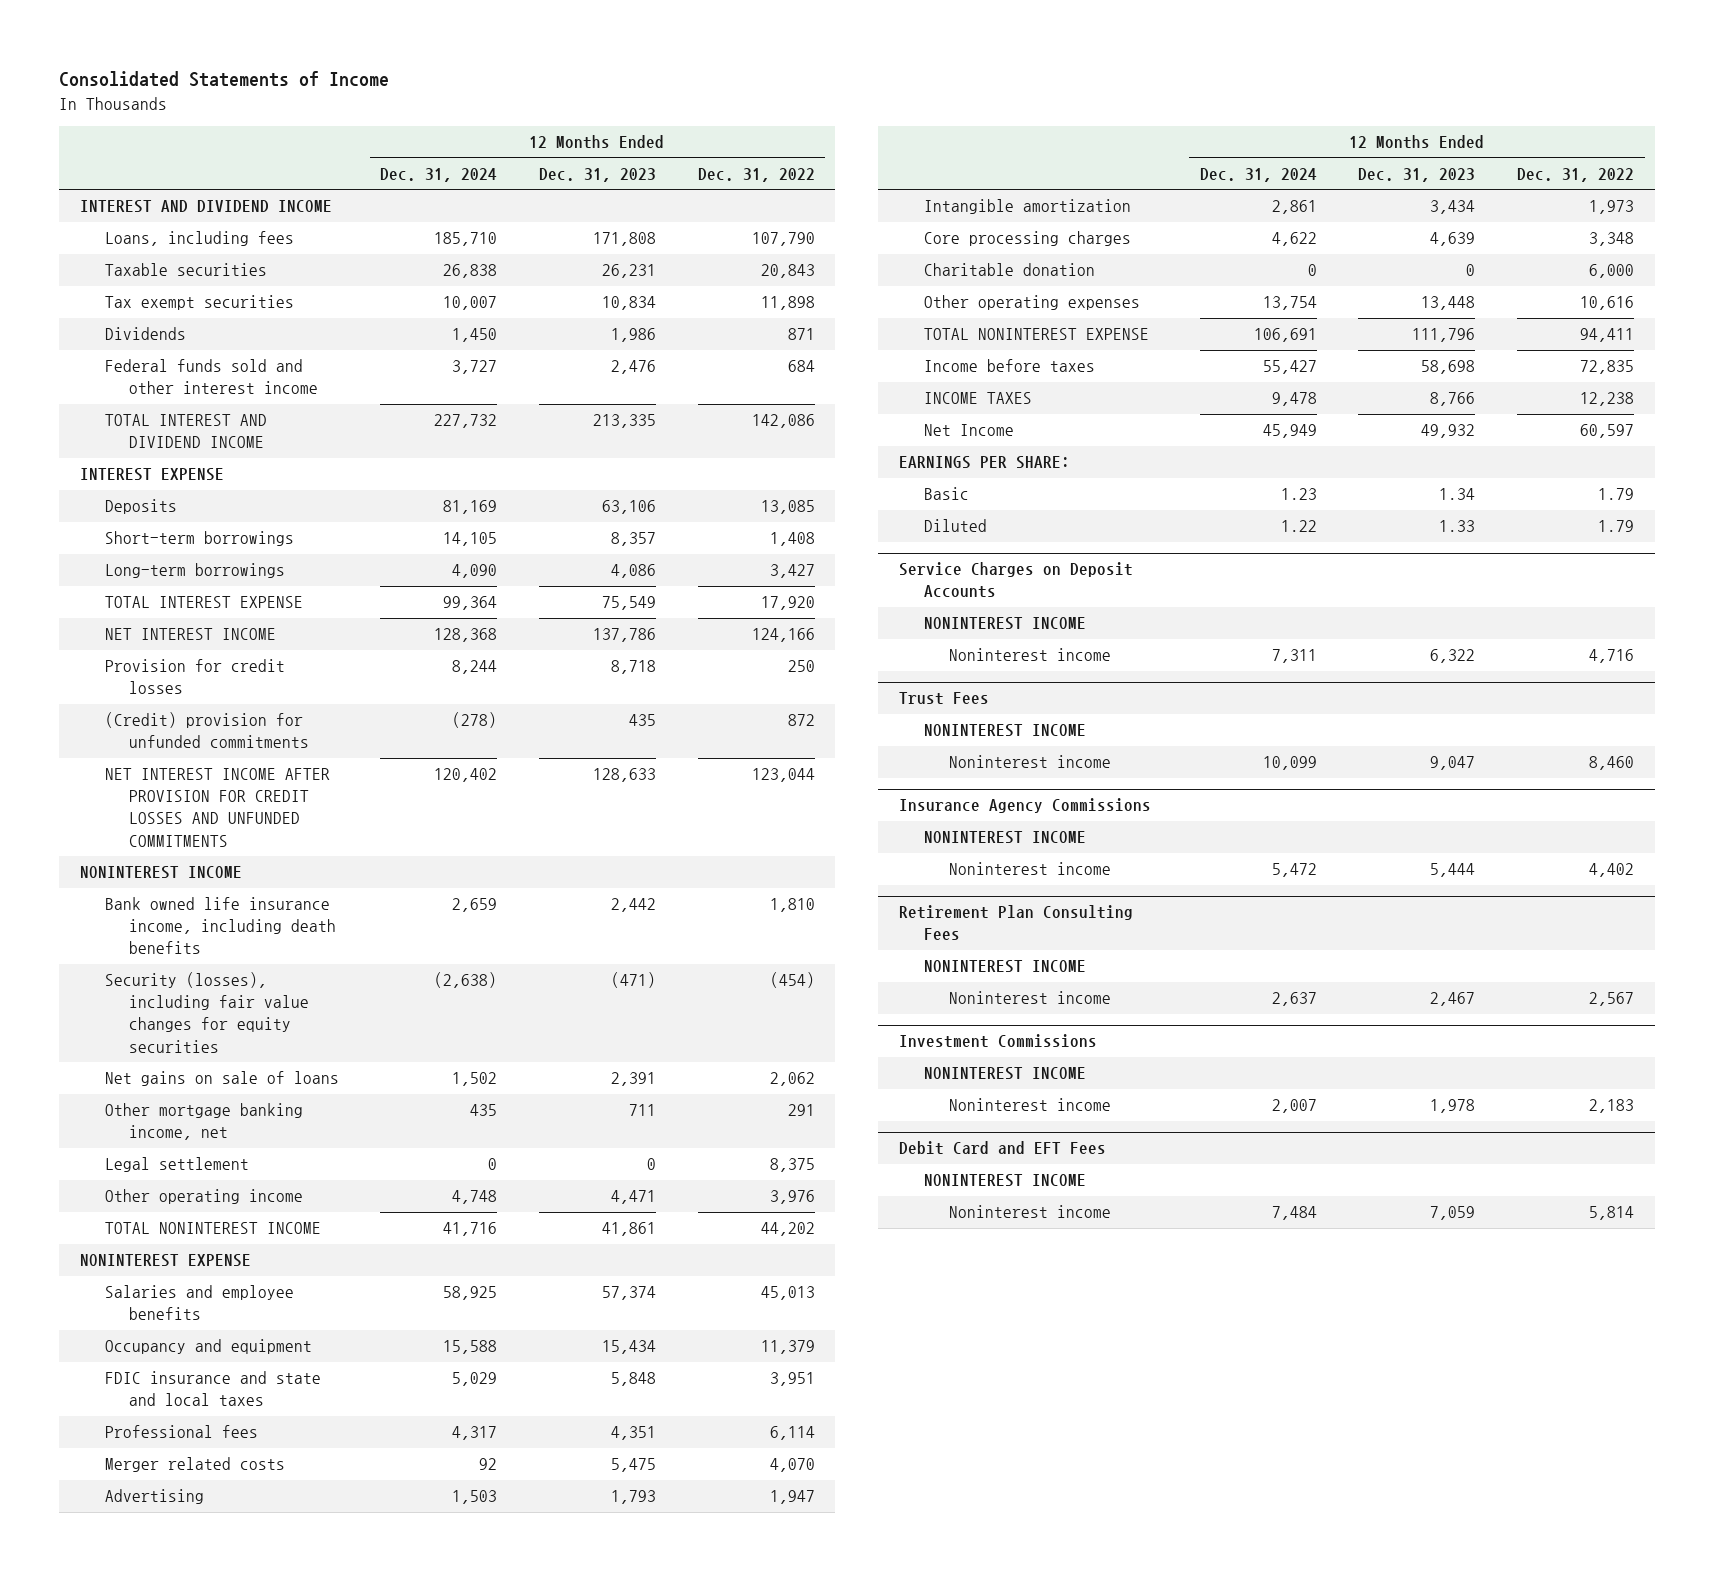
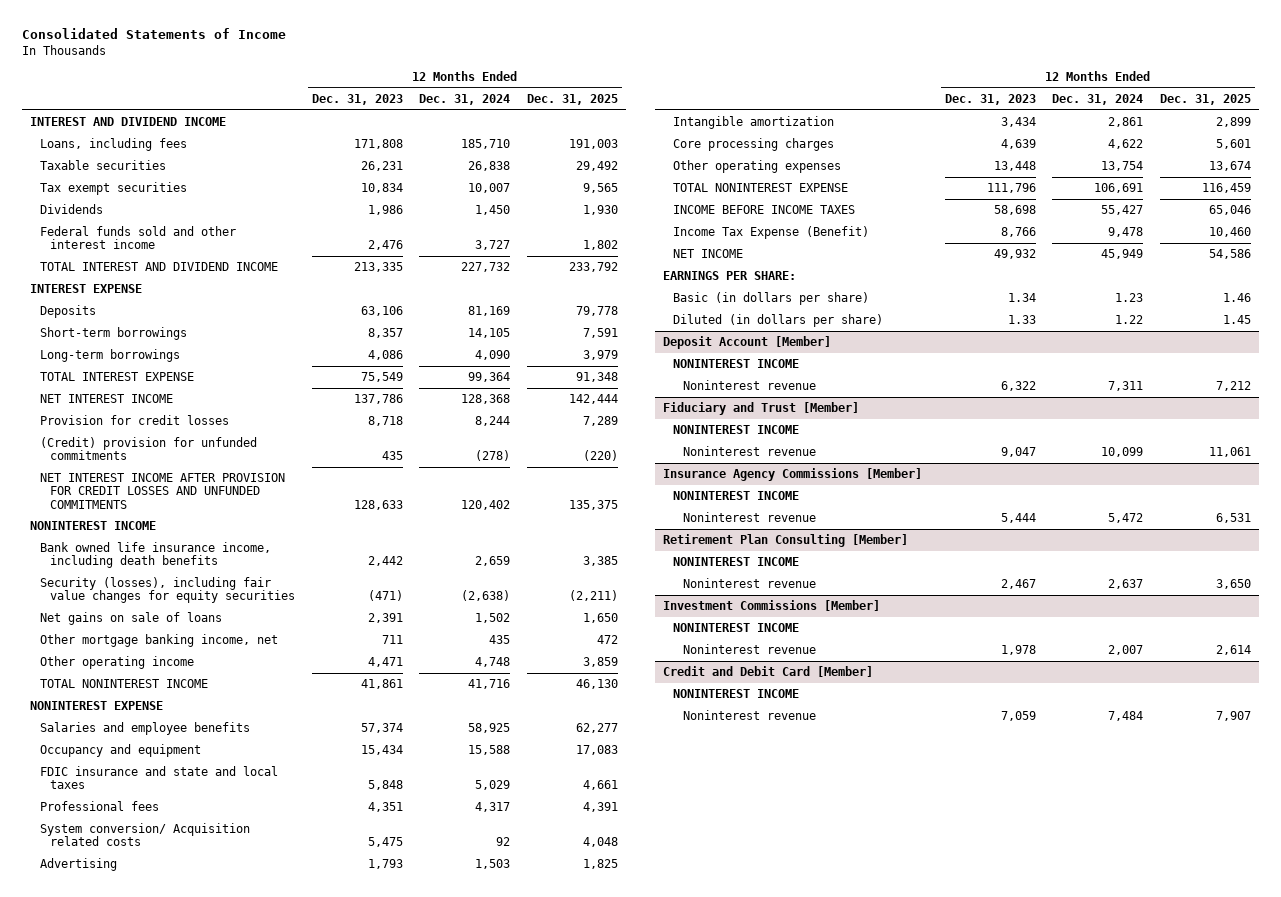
- | 12 Months Ended Dec. 31, 2024 | 12 Months Ended Dec. 31, 2023 | 12 Months Ended Dec. 31, 2022
+ | 12 Months Ended Dec. 31, 2023 | 12 Months Ended Dec. 31, 2024 | 12 Months Ended Dec. 31, 2025
- Legal settlement | 0 | 0 | 8,375
- Merger related costs | 92 | 5,475 | 4,070
+ System conversion/ Acquisition related costs | 5,475 | 92 | 4,048
- Charitable donation | 0 | 0 | 6,000
- Income before taxes | 55,427 | 58,698 | 72,835
- INCOME TAXES | 9,478 | 8,766 | 12,238
- Net Income | 45,949 | 49,932 | 60,597
+ INCOME BEFORE INCOME TAXES | 58,698 | 55,427 | 65,046
+ Income Tax Expense (Benefit) | 8,766 | 9,478 | 10,460
+ NET INCOME | 49,932 | 45,949 | 54,586
- Basic | 1.23 | 1.34 | 1.79
- Diluted | 1.22 | 1.33 | 1.79
- Service Charges on Deposit Accounts
+ Basic (in dollars per share) | 1.34 | 1.23 | 1.46
+ Diluted (in dollars per share) | 1.33 | 1.22 | 1.45
+ Deposit Account [Member]
- Noninterest income | 7,311 | 6,322 | 4,716
- Trust Fees
+ Noninterest revenue | 6,322 | 7,311 | 7,212
+ Fiduciary and Trust [Member]
- Noninterest income | 10,099 | 9,047 | 8,460
- Insurance Agency Commissions
+ Noninterest revenue | 9,047 | 10,099 | 11,061
+ Insurance Agency Commissions [Member]
- Noninterest income | 5,472 | 5,444 | 4,402
- Retirement Plan Consulting Fees
+ Noninterest revenue | 5,444 | 5,472 | 6,531
+ Retirement Plan Consulting [Member]
- Noninterest income | 2,637 | 2,467 | 2,567
- Investment Commissions
+ Noninterest revenue | 2,467 | 2,637 | 3,650
+ Investment Commissions [Member]
- Noninterest income | 2,007 | 1,978 | 2,183
- Debit Card and EFT Fees
+ Noninterest revenue | 1,978 | 2,007 | 2,614
+ Credit and Debit Card [Member]
- Noninterest income | 7,484 | 7,059 | 5,814
+ Noninterest revenue | 7,059 | 7,484 | 7,907

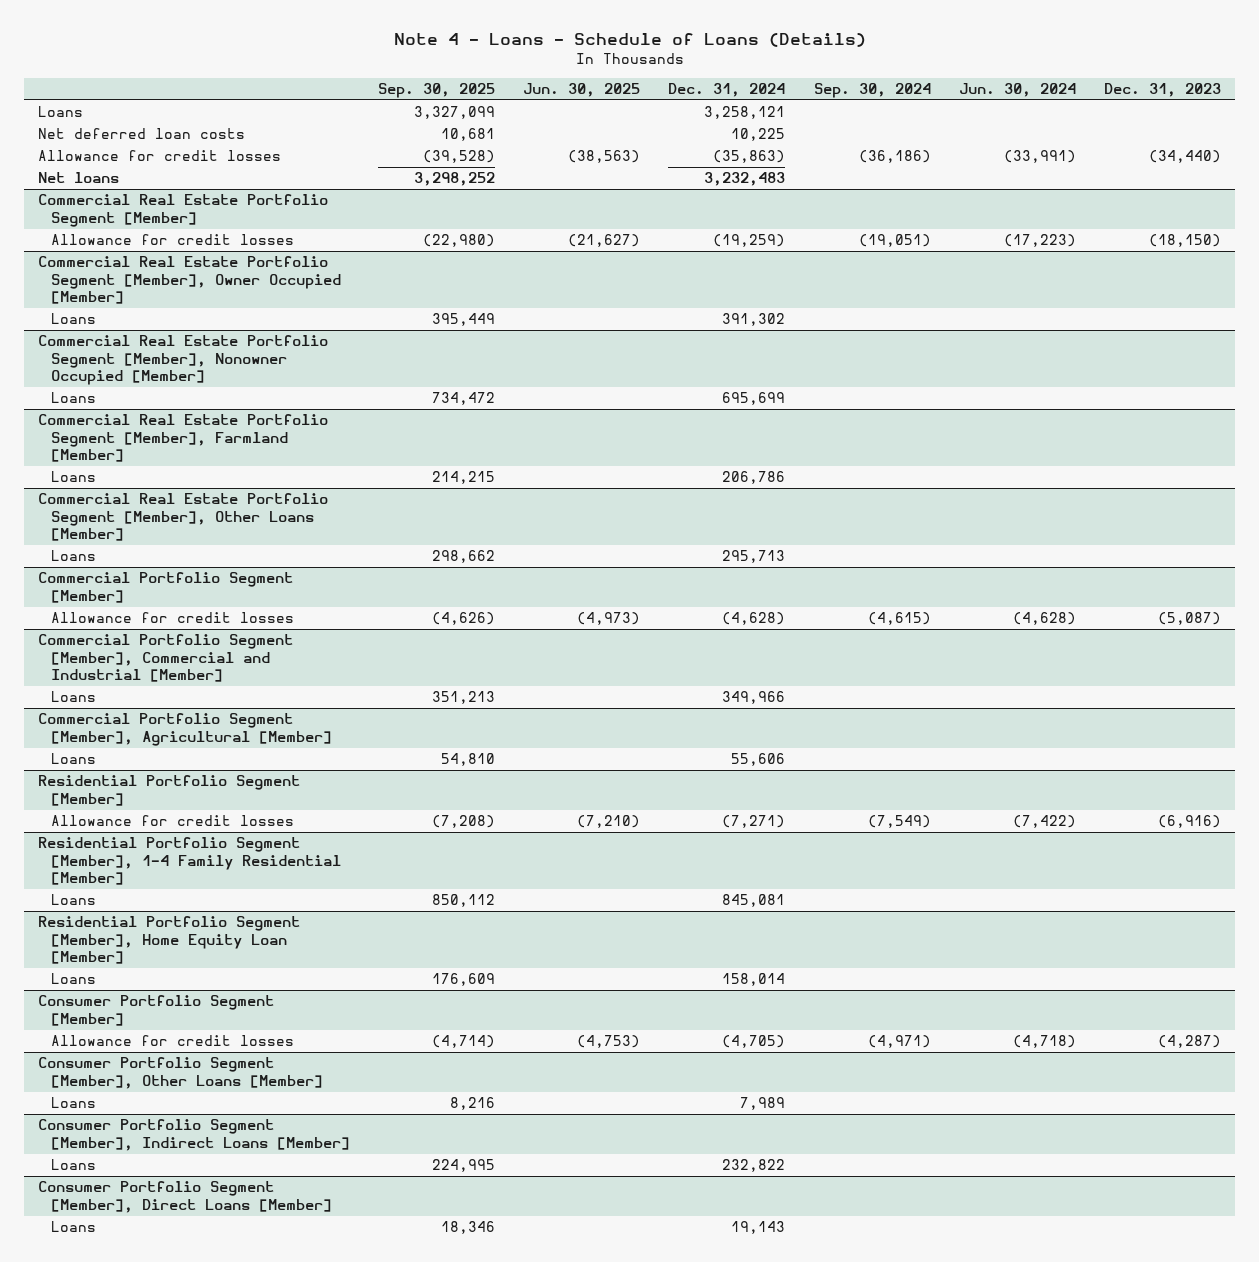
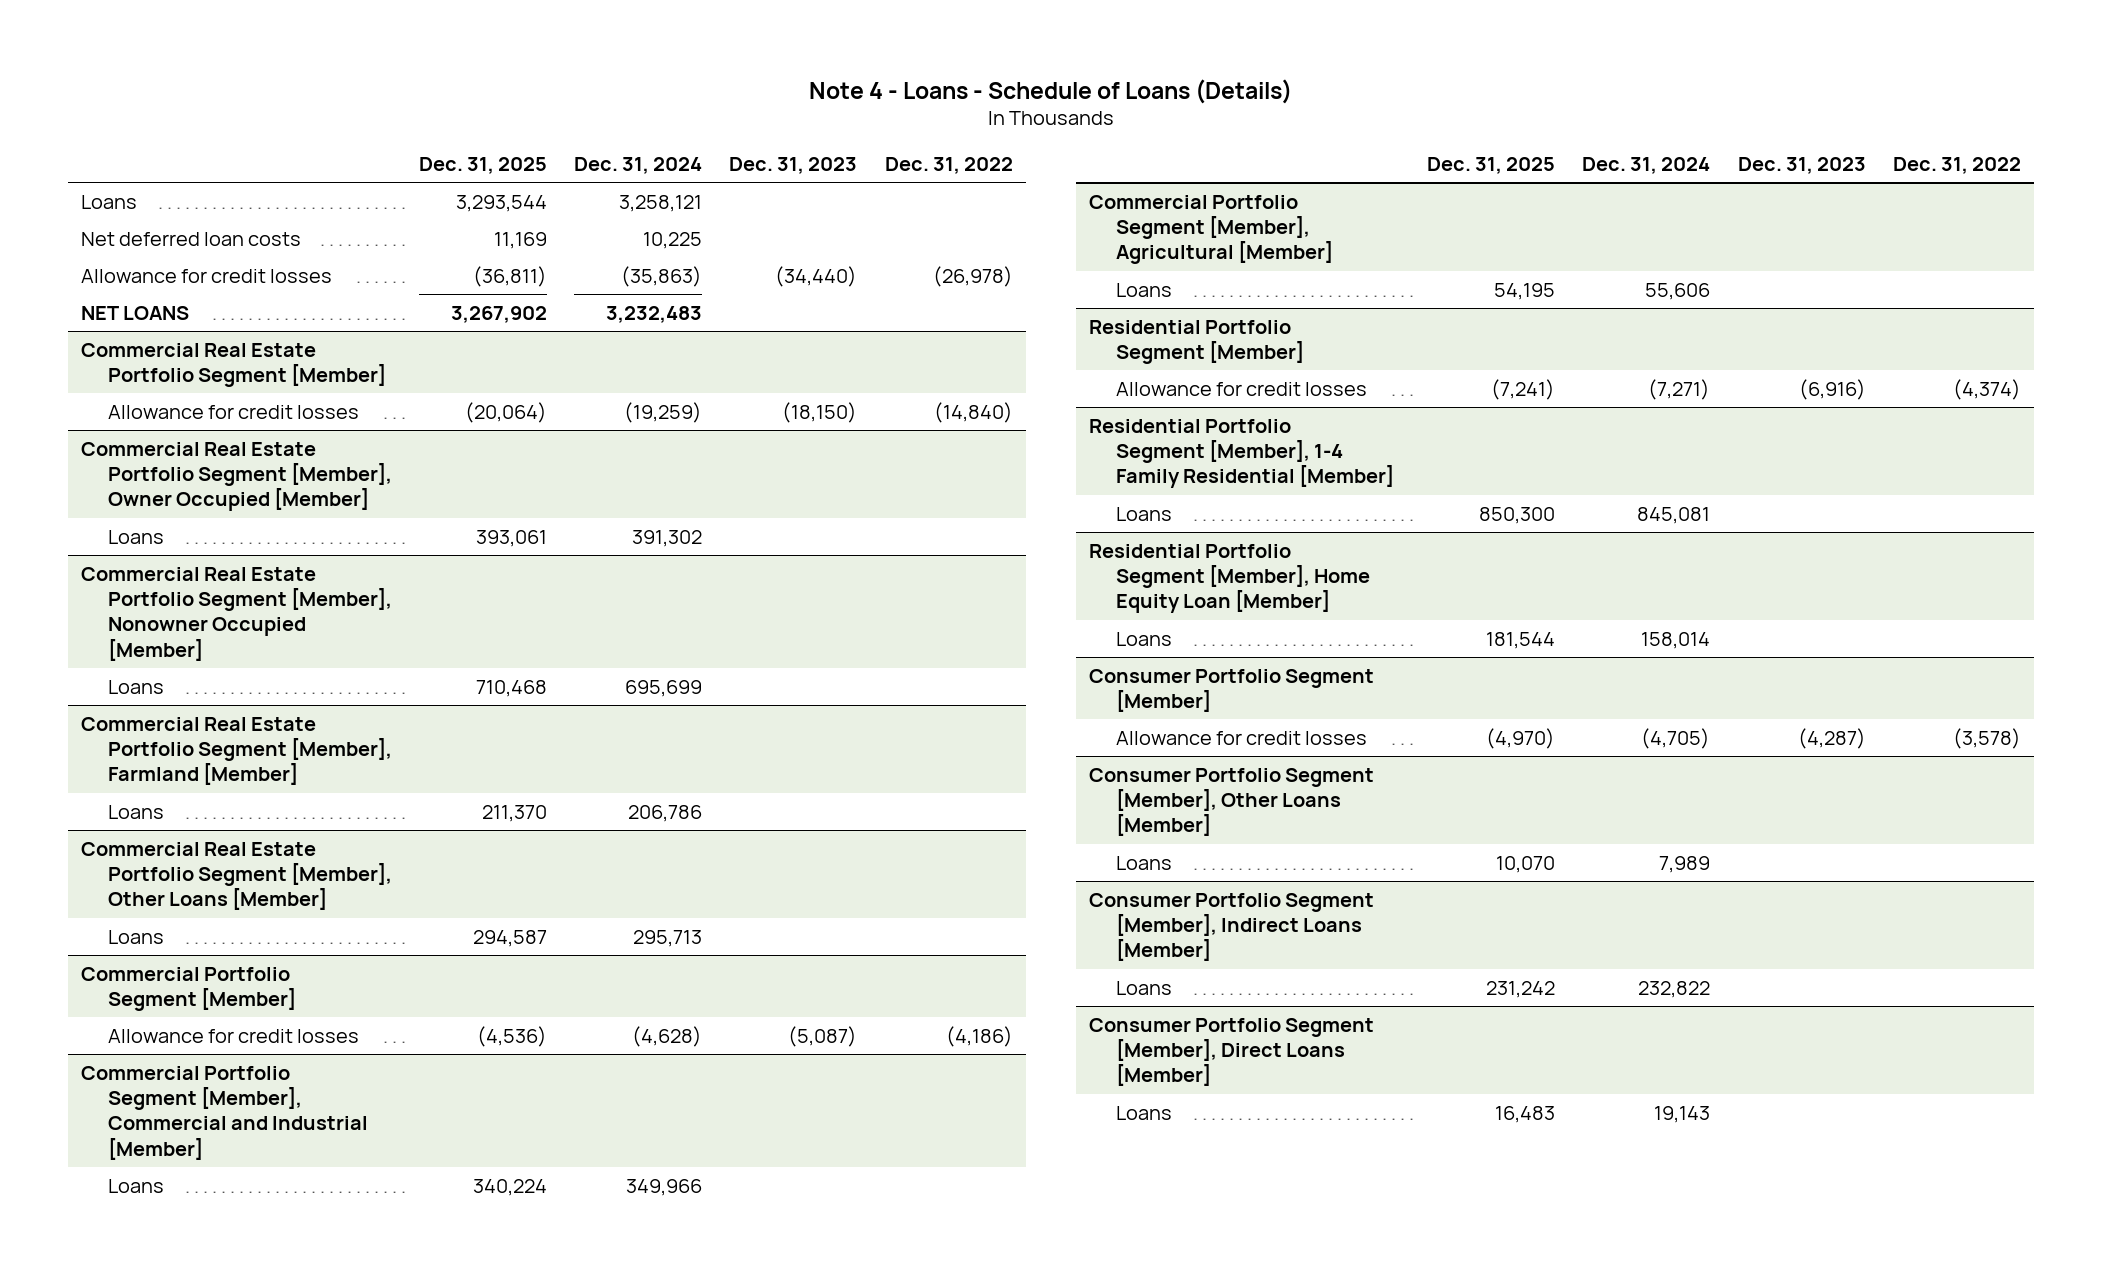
- | Sep. 30, 2025 | Jun. 30, 2025 | Dec. 31, 2024 | Sep. 30, 2024 | Jun. 30, 2024 | Dec. 31, 2023
+ | Dec. 31, 2025 | Dec. 31, 2024 | Dec. 31, 2023 | Dec. 31, 2022
- Net loans | 3,298,252 | | 3,232,483 | | |
+ NET LOANS | 3,267,902 | 3,232,483 | |

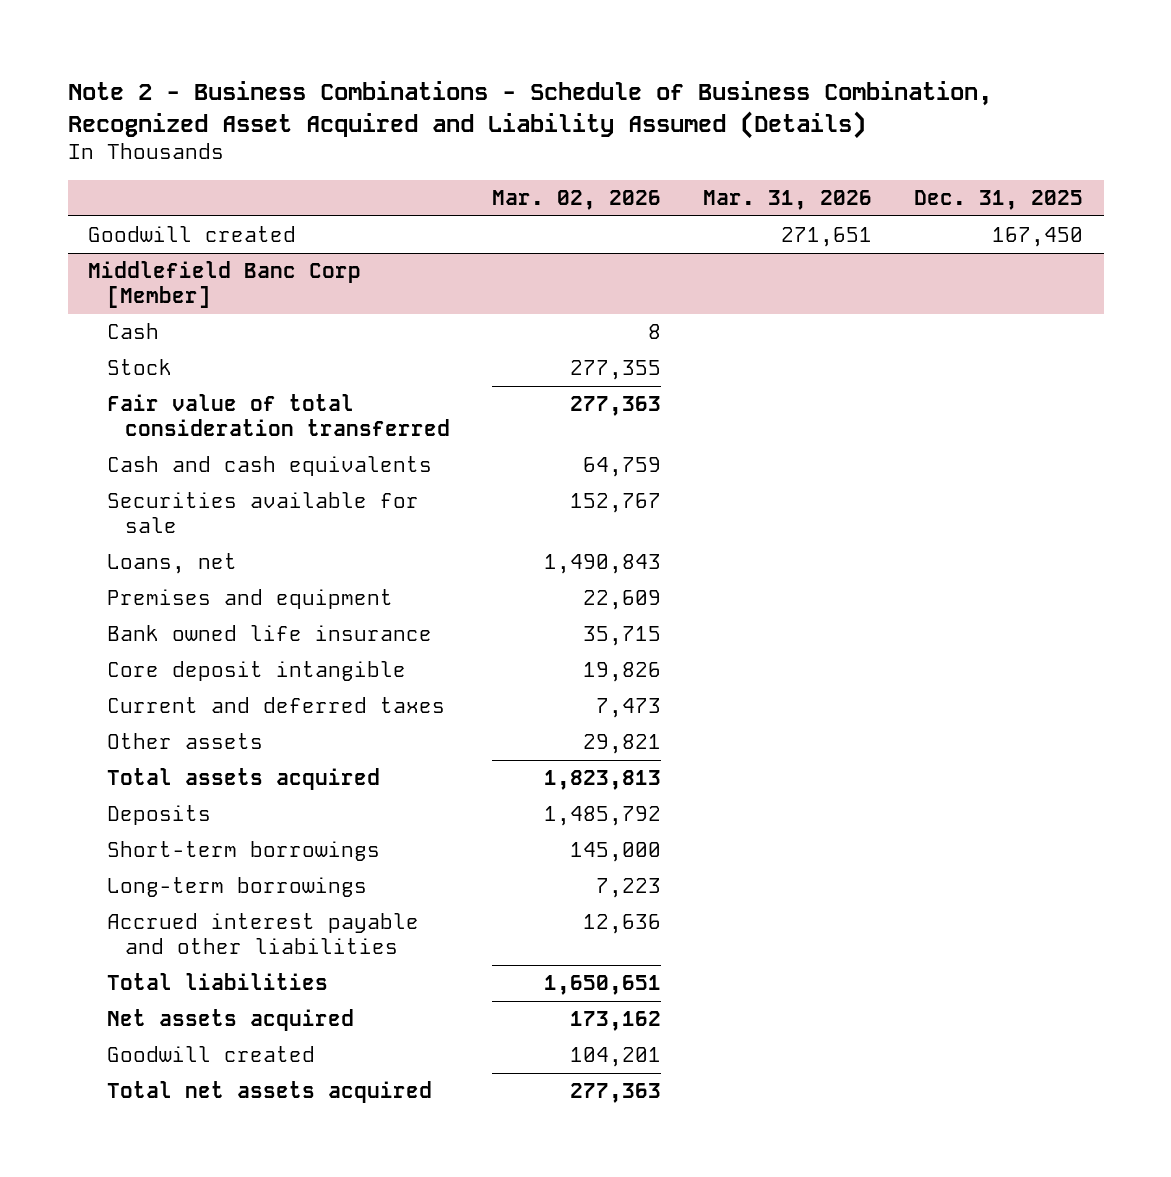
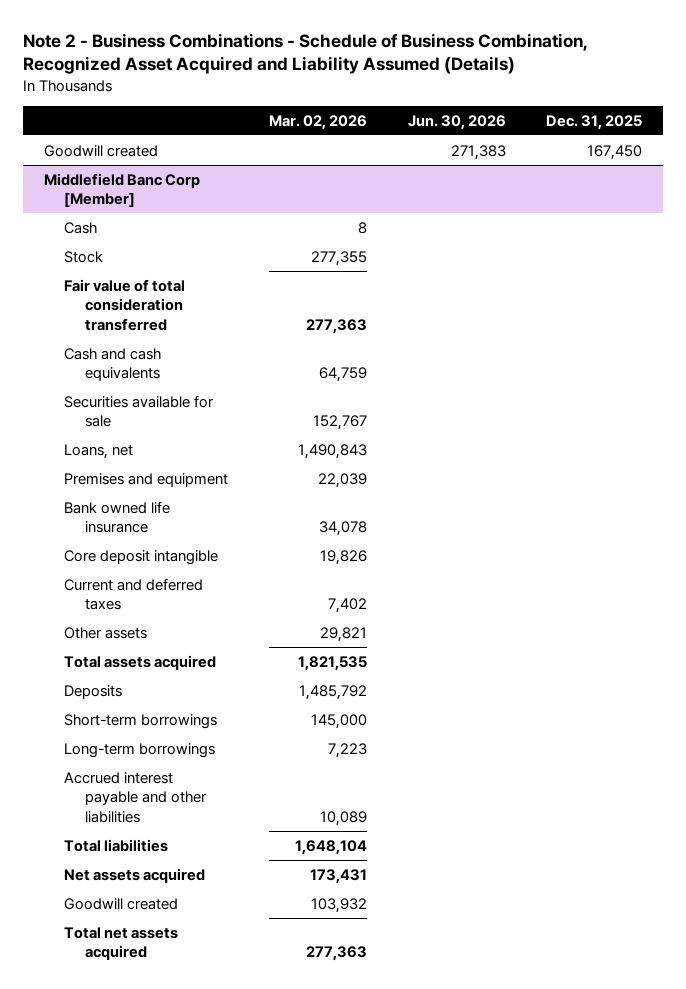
- | Mar. 02, 2026 | Mar. 31, 2026 | Dec. 31, 2025
+ | Mar. 02, 2026 | Jun. 30, 2026 | Dec. 31, 2025
@ Middlefield Banc Corp [Member]
- Premises and equipment | 22,609 | |
- Bank owned life insurance | 35,715 | |
+ Premises and equipment | 22,039 | |
+ Bank owned life insurance | 34,078 | |
- Current and deferred taxes | 7,473 | |
+ Current and deferred taxes | 7,402 | |
- Total assets acquired | 1,823,813 | |
+ Total assets acquired | 1,821,535 | |
- Accrued interest payable and other liabilities | 12,636 | |
- Total liabilities | 1,650,651 | |
- Net assets acquired | 173,162 | |
- Goodwill created | 104,201 | |
+ Accrued interest payable and other liabilities | 10,089 | |
+ Total liabilities | 1,648,104 | |
+ Net assets acquired | 173,431 | |
+ Goodwill created | 103,932 | |

